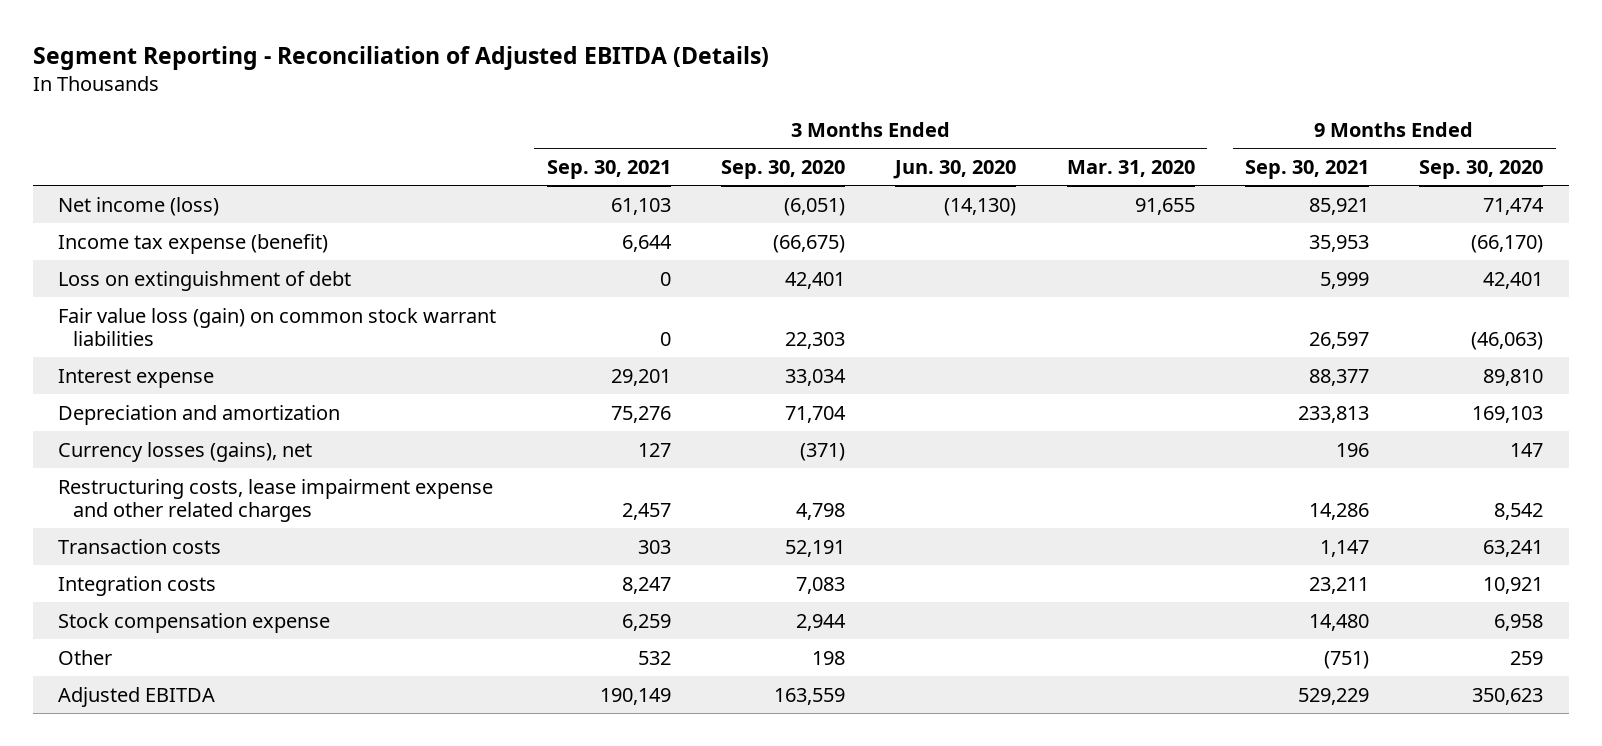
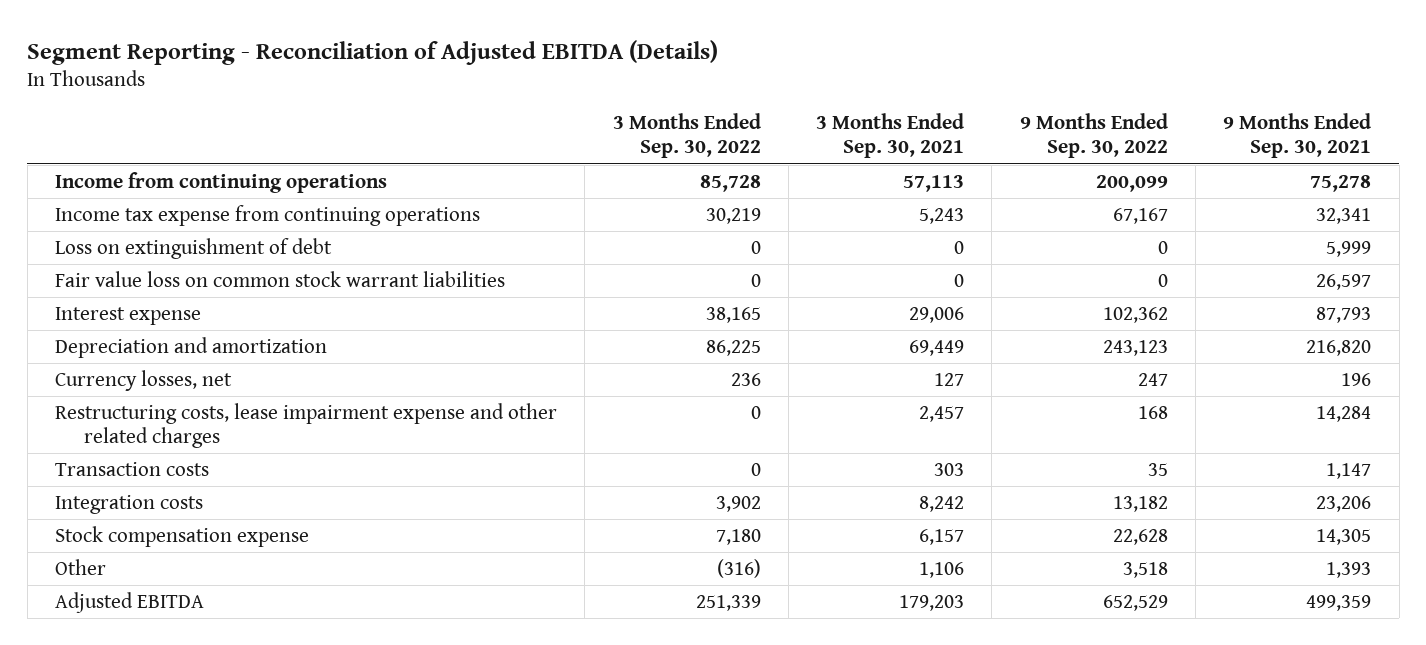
- | 3 Months Ended Sep. 30, 2021 | 3 Months Ended Sep. 30, 2020 | 3 Months Ended Jun. 30, 2020 | 3 Months Ended Mar. 31, 2020 | 9 Months Ended Sep. 30, 2021 | 9 Months Ended Sep. 30, 2020
+ | 3 Months Ended Sep. 30, 2022 | 3 Months Ended Sep. 30, 2021 | 9 Months Ended Sep. 30, 2022 | 9 Months Ended Sep. 30, 2021
- Net income (loss) | 61,103 | (6,051) | (14,130) | 91,655 | 85,921 | 71,474
- Income tax expense (benefit) | 6,644 | (66,675) | | | 35,953 | (66,170)
+ Income from continuing operations | 85,728 | 57,113 | 200,099 | 75,278
+ Income tax expense from continuing operations | 30,219 | 5,243 | 67,167 | 32,341
- Fair value loss (gain) on common stock warrant liabilities | 0 | 22,303 | | | 26,597 | (46,063)
- Interest expense | 29,201 | 33,034 | | | 88,377 | 89,810
- Depreciation and amortization | 75,276 | 71,704 | | | 233,813 | 169,103
- Currency losses (gains), net | 127 | (371) | | | 196 | 147
- Restructuring costs, lease impairment expense and other related charges | 2,457 | 4,798 | | | 14,286 | 8,542
+ Fair value loss on common stock warrant liabilities | 0 | 0 | 0 | 26,597
+ Interest expense | 38,165 | 29,006 | 102,362 | 87,793
+ Depreciation and amortization | 86,225 | 69,449 | 243,123 | 216,820
+ Currency losses, net | 236 | 127 | 247 | 196
+ Restructuring costs, lease impairment expense and other related charges | 0 | 2,457 | 168 | 14,284
- Integration costs | 8,247 | 7,083 | | | 23,211 | 10,921
- Stock compensation expense | 6,259 | 2,944 | | | 14,480 | 6,958
- Other | 532 | 198 | | | (751) | 259
- Adjusted EBITDA | 190,149 | 163,559 | | | 529,229 | 350,623
+ Integration costs | 3,902 | 8,242 | 13,182 | 23,206
+ Stock compensation expense | 7,180 | 6,157 | 22,628 | 14,305
+ Other | (316) | 1,106 | 3,518 | 1,393
+ Adjusted EBITDA | 251,339 | 179,203 | 652,529 | 499,359

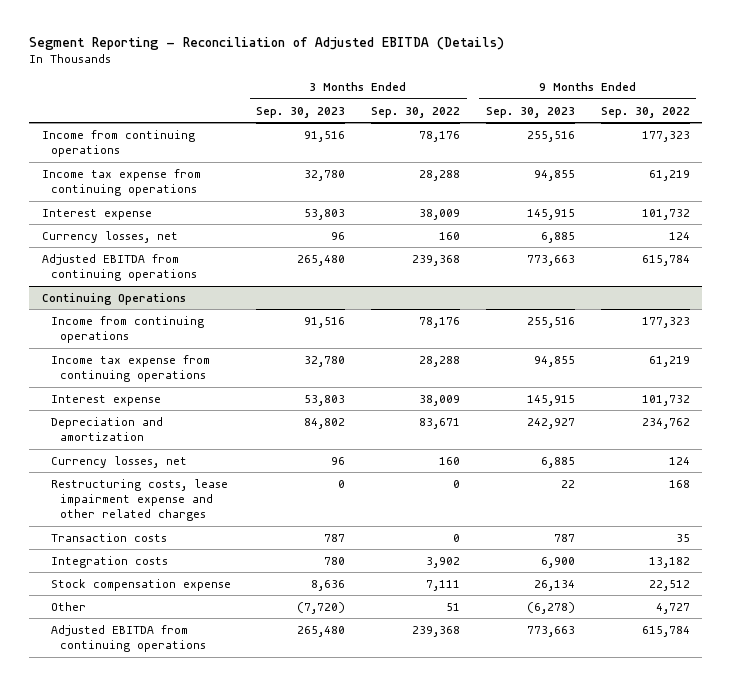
- | 3 Months Ended Sep. 30, 2022 | 3 Months Ended Sep. 30, 2021 | 9 Months Ended Sep. 30, 2022 | 9 Months Ended Sep. 30, 2021
+ | 3 Months Ended Sep. 30, 2023 | 3 Months Ended Sep. 30, 2022 | 9 Months Ended Sep. 30, 2023 | 9 Months Ended Sep. 30, 2022
- Income from continuing operations | 85,728 | 57,113 | 200,099 | 75,278
- Income tax expense from continuing operations | 30,219 | 5,243 | 67,167 | 32,341
- Loss on extinguishment of debt | 0 | 0 | 0 | 5,999
- Fair value loss on common stock warrant liabilities | 0 | 0 | 0 | 26,597
- Interest expense | 38,165 | 29,006 | 102,362 | 87,793
- Depreciation and amortization | 86,225 | 69,449 | 243,123 | 216,820
- Currency losses, net | 236 | 127 | 247 | 196
+ Income from continuing operations | 91,516 | 78,176 | 255,516 | 177,323
+ Income tax expense from continuing operations | 32,780 | 28,288 | 94,855 | 61,219
+ Interest expense | 53,803 | 38,009 | 145,915 | 101,732
+ Currency losses, net | 96 | 160 | 6,885 | 124
+ Adjusted EBITDA from continuing operations | 265,480 | 239,368 | 773,663 | 615,784
+ Continuing Operations
+ Income from continuing operations | 91,516 | 78,176 | 255,516 | 177,323
+ Income tax expense from continuing operations | 32,780 | 28,288 | 94,855 | 61,219
+ Interest expense | 53,803 | 38,009 | 145,915 | 101,732
+ Depreciation and amortization | 84,802 | 83,671 | 242,927 | 234,762
+ Currency losses, net | 96 | 160 | 6,885 | 124
- Stock compensation expense | 7,180 | 6,157 | 22,628 | 14,305
- Other | (316) | 1,106 | 3,518 | 1,393
- Adjusted EBITDA | 251,339 | 179,203 | 652,529 | 499,359
+ Stock compensation expense | 8,636 | 7,111 | 26,134 | 22,512
+ Other | (7,720) | 51 | (6,278) | 4,727
+ Adjusted EBITDA from continuing operations | 265,480 | 239,368 | 773,663 | 615,784

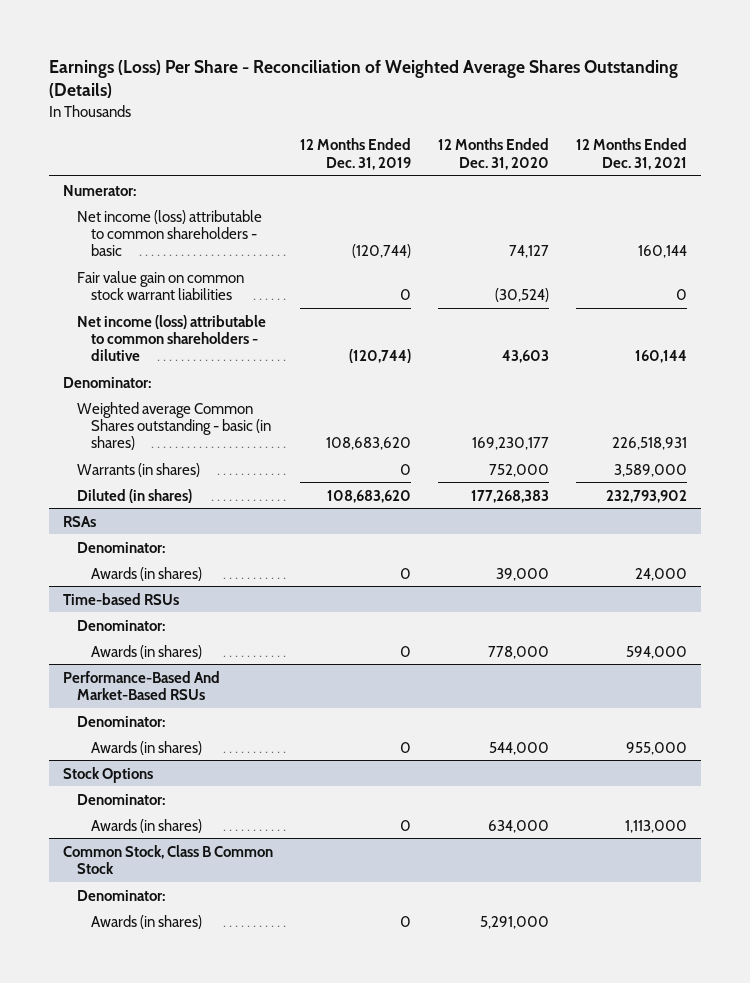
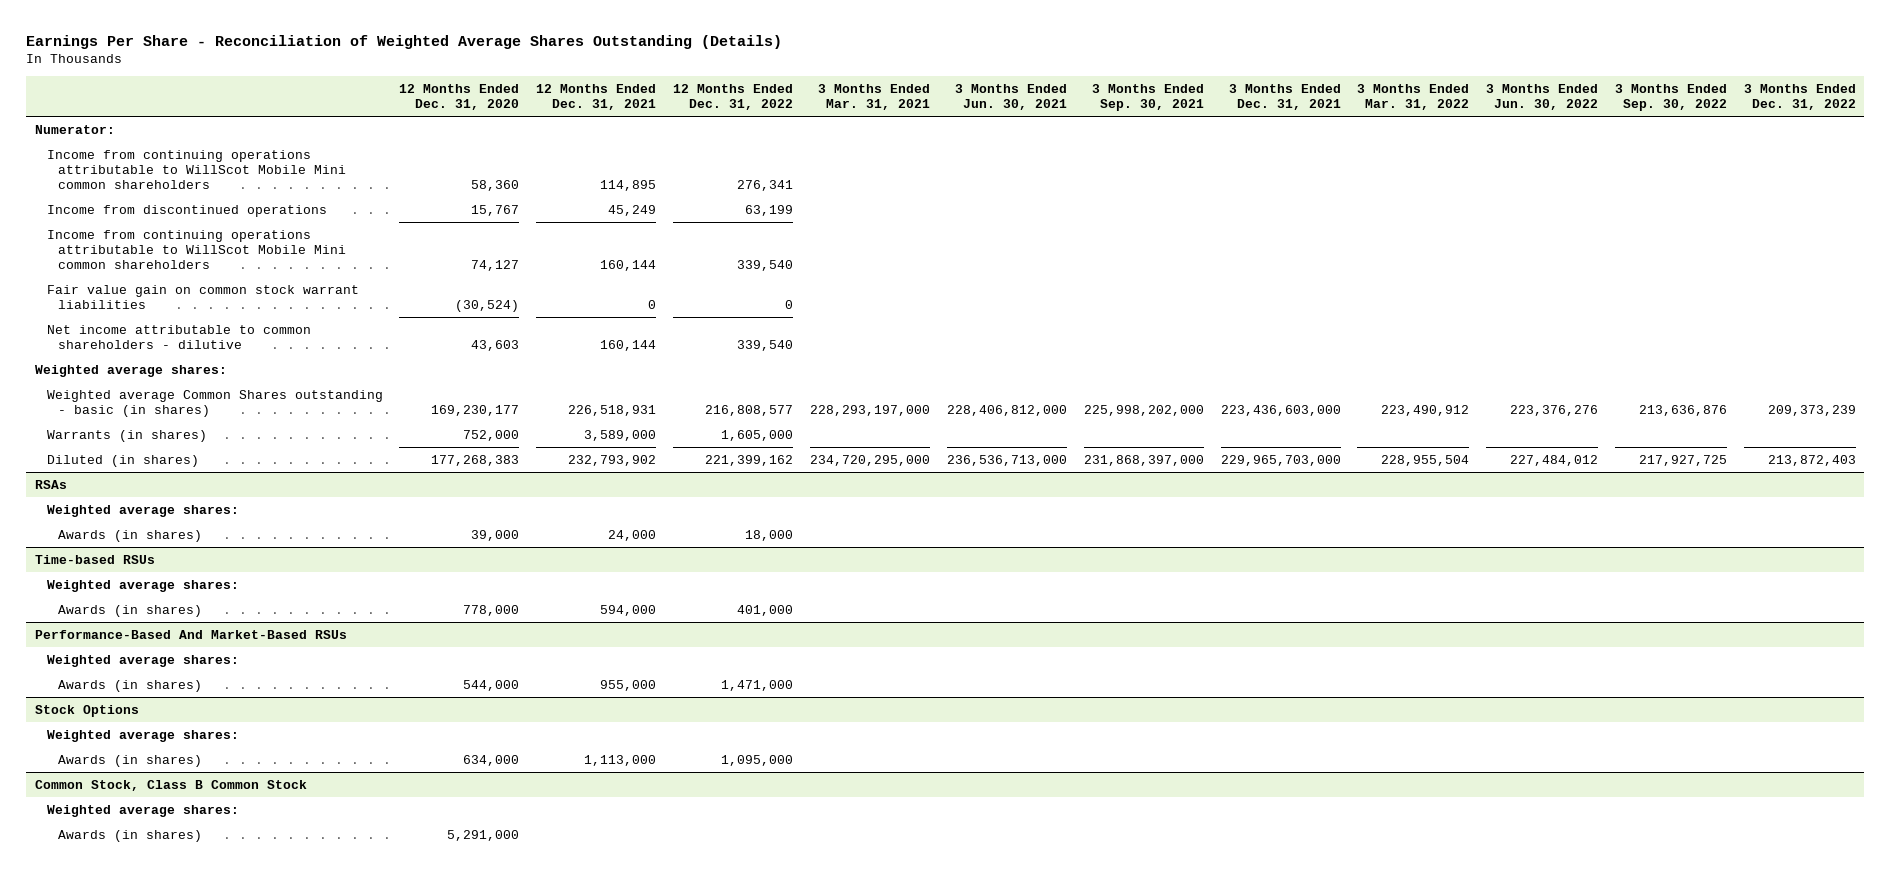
- Earnings (Loss) Per Share - Reconciliation of Weighted Average Shares Outstanding (Details)
+ Earnings Per Share - Reconciliation of Weighted Average Shares Outstanding (Details)
- | 12 Months Ended Dec. 31, 2019 | 12 Months Ended Dec. 31, 2020 | 12 Months Ended Dec. 31, 2021
+ | 12 Months Ended Dec. 31, 2020 | 12 Months Ended Dec. 31, 2021 | 12 Months Ended Dec. 31, 2022 | 3 Months Ended Mar. 31, 2021 | 3 Months Ended Jun. 30, 2021 | 3 Months Ended Sep. 30, 2021 | 3 Months Ended Dec. 31, 2021 | 3 Months Ended Mar. 31, 2022 | 3 Months Ended Jun. 30, 2022 | 3 Months Ended Sep. 30, 2022 | 3 Months Ended Dec. 31, 2022
- Net income (loss) attributable to common shareholders - basic | (120,744) | 74,127 | 160,144
+ Income from continuing operations attributable to WillScot Mobile Mini common shareholders | 58,360 | 114,895 | 276,341 | | | | | | | |
+ Income from discontinued operations | 15,767 | 45,249 | 63,199 | | | | | | | |
+ Income from continuing operations attributable to WillScot Mobile Mini common shareholders | 74,127 | 160,144 | 339,540 | | | | | | | |
- Net income (loss) attributable to common shareholders - dilutive | (120,744) | 43,603 | 160,144
- Denominator:
+ Net income attributable to common shareholders - dilutive | 43,603 | 160,144 | 339,540 | | | | | | | |
+ Weighted average shares:
@ RSAs
- Denominator:
+ Weighted average shares:
@ Time-based RSUs
- Denominator:
+ Weighted average shares:
@ Performance-Based And Market-Based RSUs
- Denominator:
+ Weighted average shares:
@ Stock Options
- Denominator:
+ Weighted average shares:
@ Common Stock, Class B Common Stock
- Denominator:
+ Weighted average shares:

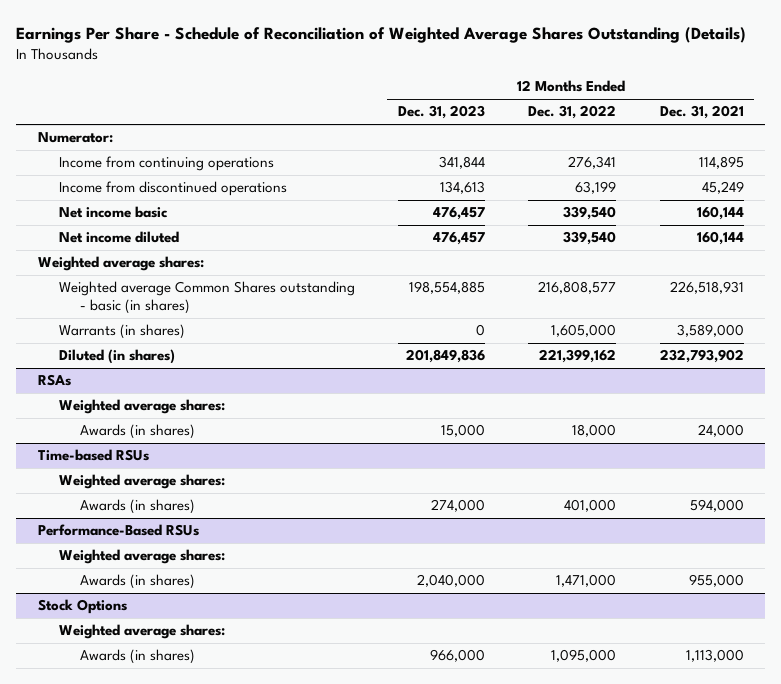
- Earnings Per Share - Reconciliation of Weighted Average Shares Outstanding (Details)
+ Earnings Per Share - Schedule of Reconciliation of Weighted Average Shares Outstanding (Details)
- | 12 Months Ended Dec. 31, 2020 | 12 Months Ended Dec. 31, 2021 | 12 Months Ended Dec. 31, 2022 | 3 Months Ended Mar. 31, 2021 | 3 Months Ended Jun. 30, 2021 | 3 Months Ended Sep. 30, 2021 | 3 Months Ended Dec. 31, 2021 | 3 Months Ended Mar. 31, 2022 | 3 Months Ended Jun. 30, 2022 | 3 Months Ended Sep. 30, 2022 | 3 Months Ended Dec. 31, 2022
+ | 12 Months Ended Dec. 31, 2023 | 12 Months Ended Dec. 31, 2022 | 12 Months Ended Dec. 31, 2021
- Income from continuing operations attributable to WillScot Mobile Mini common shareholders | 58,360 | 114,895 | 276,341 | | | | | | | |
+ Income from continuing operations | 341,844 | 276,341 | 114,895
- Income from continuing operations attributable to WillScot Mobile Mini common shareholders | 74,127 | 160,144 | 339,540 | | | | | | | |
- Fair value gain on common stock warrant liabilities | (30,524) | 0 | 0 | | | | | | | |
- Net income attributable to common shareholders - dilutive | 43,603 | 160,144 | 339,540 | | | | | | | |
+ Net income basic | 476,457 | 339,540 | 160,144
+ Net income diluted | 476,457 | 339,540 | 160,144
- Performance-Based And Market-Based RSUs
+ Performance-Based RSUs
- Common Stock, Class B Common Stock
- Weighted average shares:
- Awards (in shares) | 5,291,000 | | | | | | | | | |

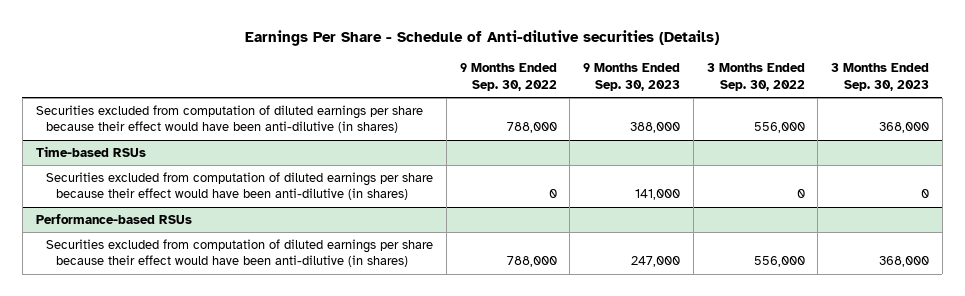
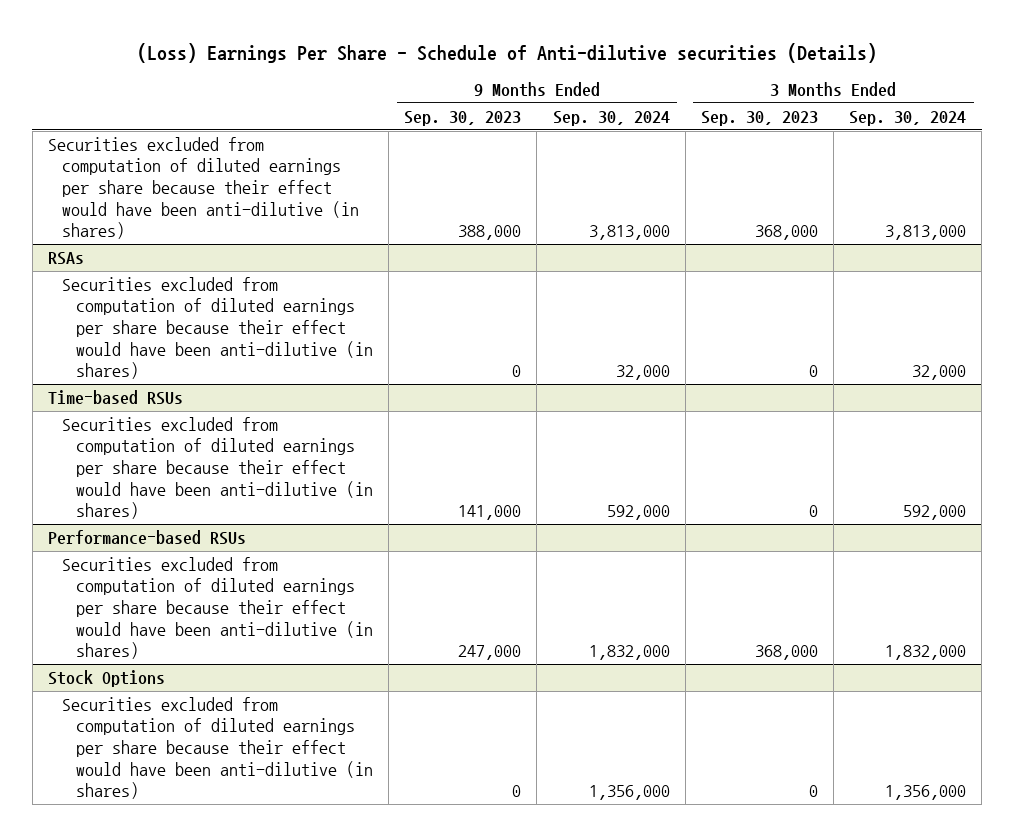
- Earnings Per Share - Schedule of Anti-dilutive securities (Details)
+ (Loss) Earnings Per Share - Schedule of Anti-dilutive securities (Details)
- | 9 Months Ended Sep. 30, 2022 | 9 Months Ended Sep. 30, 2023 | 3 Months Ended Sep. 30, 2022 | 3 Months Ended Sep. 30, 2023
+ | 9 Months Ended Sep. 30, 2023 | 9 Months Ended Sep. 30, 2024 | 3 Months Ended Sep. 30, 2023 | 3 Months Ended Sep. 30, 2024
+ RSAs
+ Securities excluded from computation of diluted earnings per share because their effect would have been anti-dilutive (in shares) | 0 | 32,000 | 0 | 32,000
+ Stock Options
+ Securities excluded from computation of diluted earnings per share because their effect would have been anti-dilutive (in shares) | 0 | 1,356,000 | 0 | 1,356,000

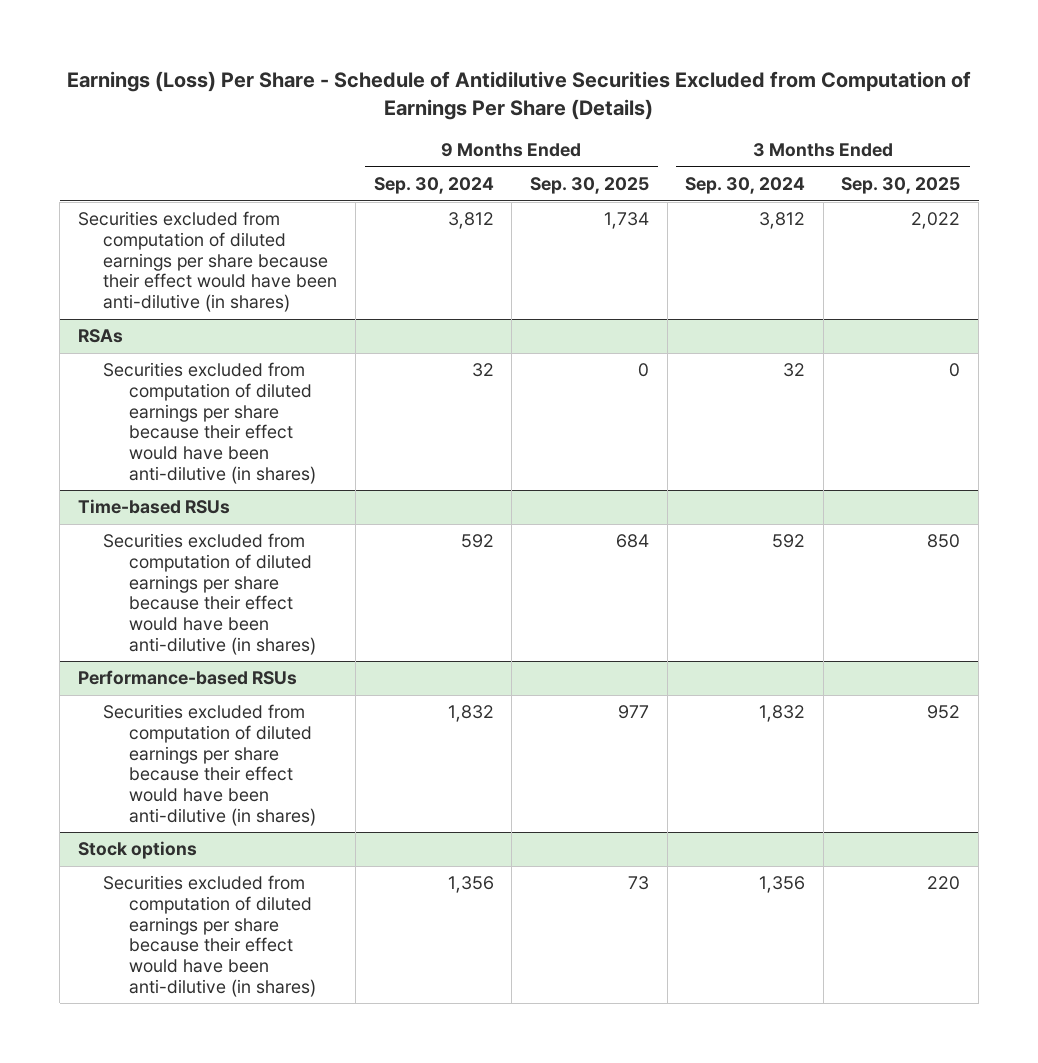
- (Loss) Earnings Per Share - Schedule of Anti-dilutive securities (Details)
+ Earnings (Loss) Per Share - Schedule of Antidilutive Securities Excluded from Computation of Earnings Per Share (Details)
- | 9 Months Ended Sep. 30, 2023 | 9 Months Ended Sep. 30, 2024 | 3 Months Ended Sep. 30, 2023 | 3 Months Ended Sep. 30, 2024
+ | 9 Months Ended Sep. 30, 2024 | 9 Months Ended Sep. 30, 2025 | 3 Months Ended Sep. 30, 2024 | 3 Months Ended Sep. 30, 2025
- Securities excluded from computation of diluted earnings per share because their effect would have been anti-dilutive (in shares) | 388,000 | 3,813,000 | 368,000 | 3,813,000
+ Securities excluded from computation of diluted earnings per share because their effect would have been anti-dilutive (in shares) | 3,812 | 1,734 | 3,812 | 2,022
@ RSAs
- Securities excluded from computation of diluted earnings per share because their effect would have been anti-dilutive (in shares) | 0 | 32,000 | 0 | 32,000
+ Securities excluded from computation of diluted earnings per share because their effect would have been anti-dilutive (in shares) | 32 | 0 | 32 | 0
@ Time-based RSUs
- Securities excluded from computation of diluted earnings per share because their effect would have been anti-dilutive (in shares) | 141,000 | 592,000 | 0 | 592,000
+ Securities excluded from computation of diluted earnings per share because their effect would have been anti-dilutive (in shares) | 592 | 684 | 592 | 850
@ Performance-based RSUs
- Securities excluded from computation of diluted earnings per share because their effect would have been anti-dilutive (in shares) | 247,000 | 1,832,000 | 368,000 | 1,832,000
- Stock Options
- Securities excluded from computation of diluted earnings per share because their effect would have been anti-dilutive (in shares) | 0 | 1,356,000 | 0 | 1,356,000
@ Performance-based RSUs
+ Securities excluded from computation of diluted earnings per share because their effect would have been anti-dilutive (in shares) | 1,832 | 977 | 1,832 | 952
+ Stock options
+ Securities excluded from computation of diluted earnings per share because their effect would have been anti-dilutive (in shares) | 1,356 | 73 | 1,356 | 220

